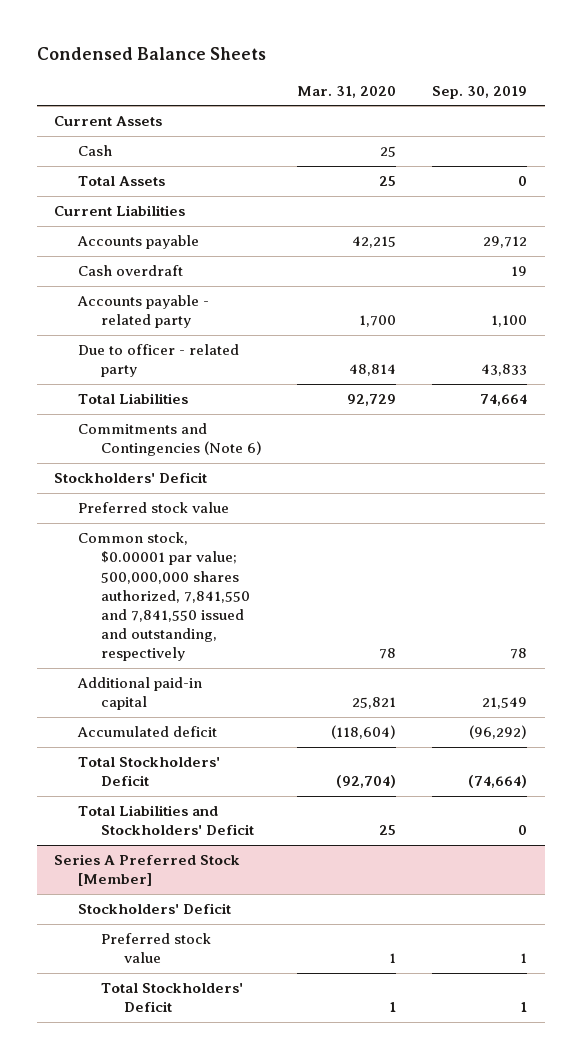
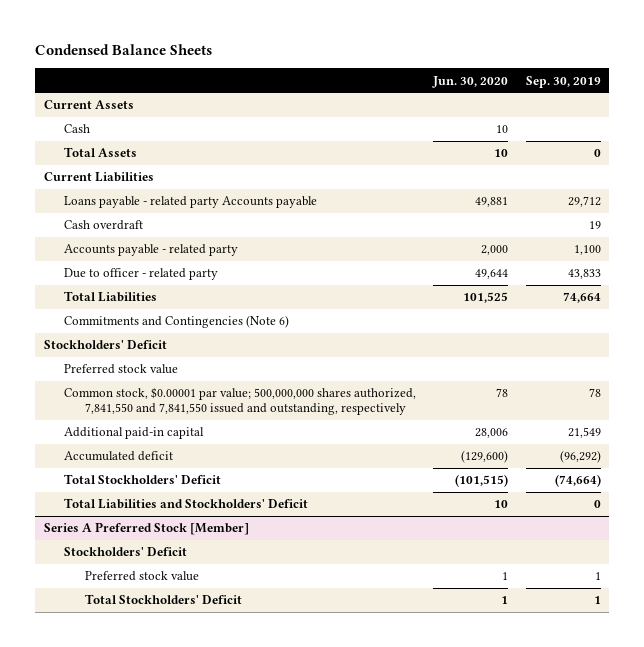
- | Mar. 31, 2020 | Sep. 30, 2019
+ | Jun. 30, 2020 | Sep. 30, 2019
- Accounts payable | 42,215 | 29,712
+ Loans payable - related party Accounts payable | 49,881 | 29,712

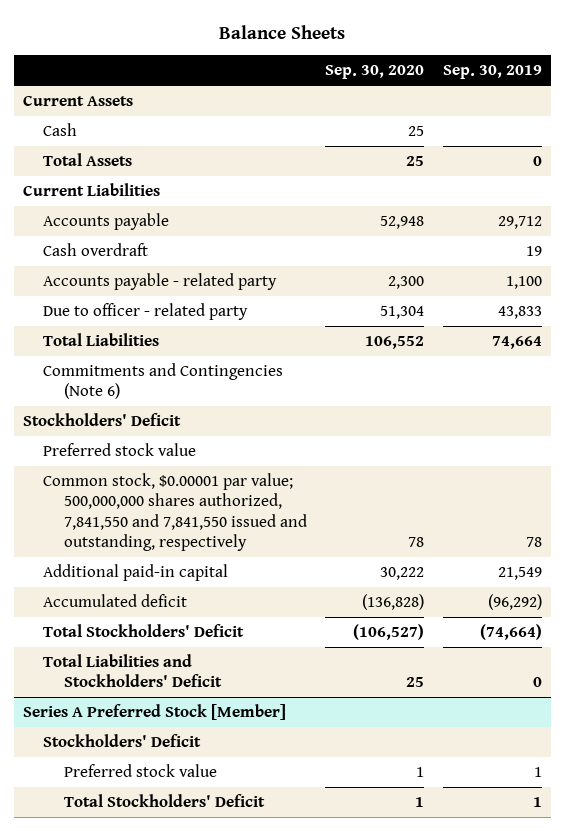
- Condensed Balance Sheets
+ Balance Sheets
- | Jun. 30, 2020 | Sep. 30, 2019
+ | Sep. 30, 2020 | Sep. 30, 2019
- Loans payable - related party Accounts payable | 49,881 | 29,712
+ Accounts payable | 52,948 | 29,712

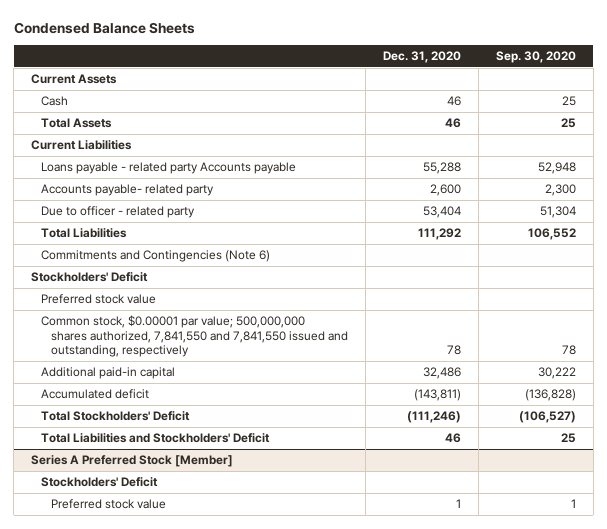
- Balance Sheets
+ Condensed Balance Sheets
- | Sep. 30, 2020 | Sep. 30, 2019
+ | Dec. 31, 2020 | Sep. 30, 2020
- Accounts payable | 52,948 | 29,712
- Cash overdraft | | 19
- Accounts payable - related party | 2,300 | 1,100
+ Loans payable - related party Accounts payable | 55,288 | 52,948
+ Accounts payable- related party | 2,600 | 2,300
@ Series A Preferred Stock [Member]
- Total Stockholders' Deficit | 1 | 1

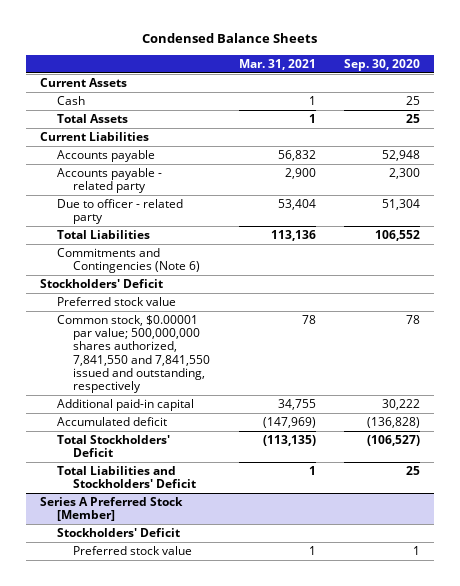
- | Dec. 31, 2020 | Sep. 30, 2020
+ | Mar. 31, 2021 | Sep. 30, 2020
- Loans payable - related party Accounts payable | 55,288 | 52,948
- Accounts payable- related party | 2,600 | 2,300
+ Accounts payable | 56,832 | 52,948
+ Accounts payable - related party | 2,900 | 2,300

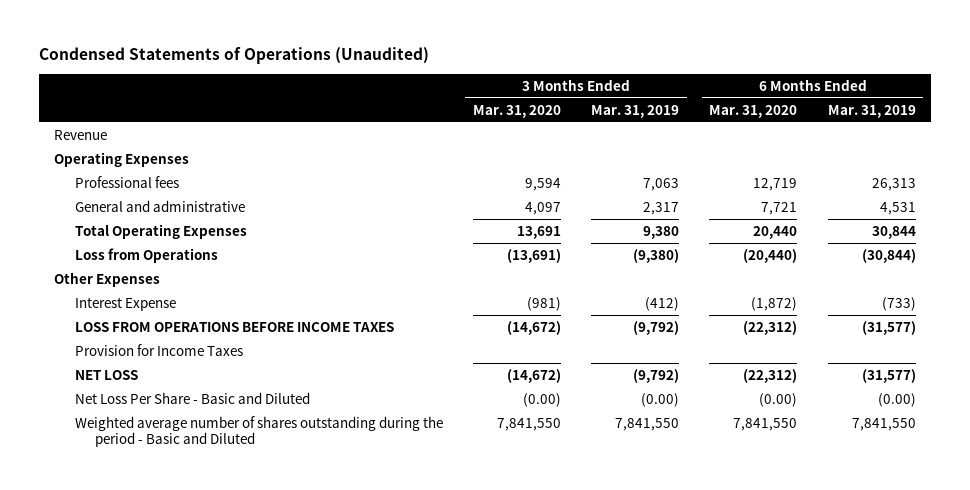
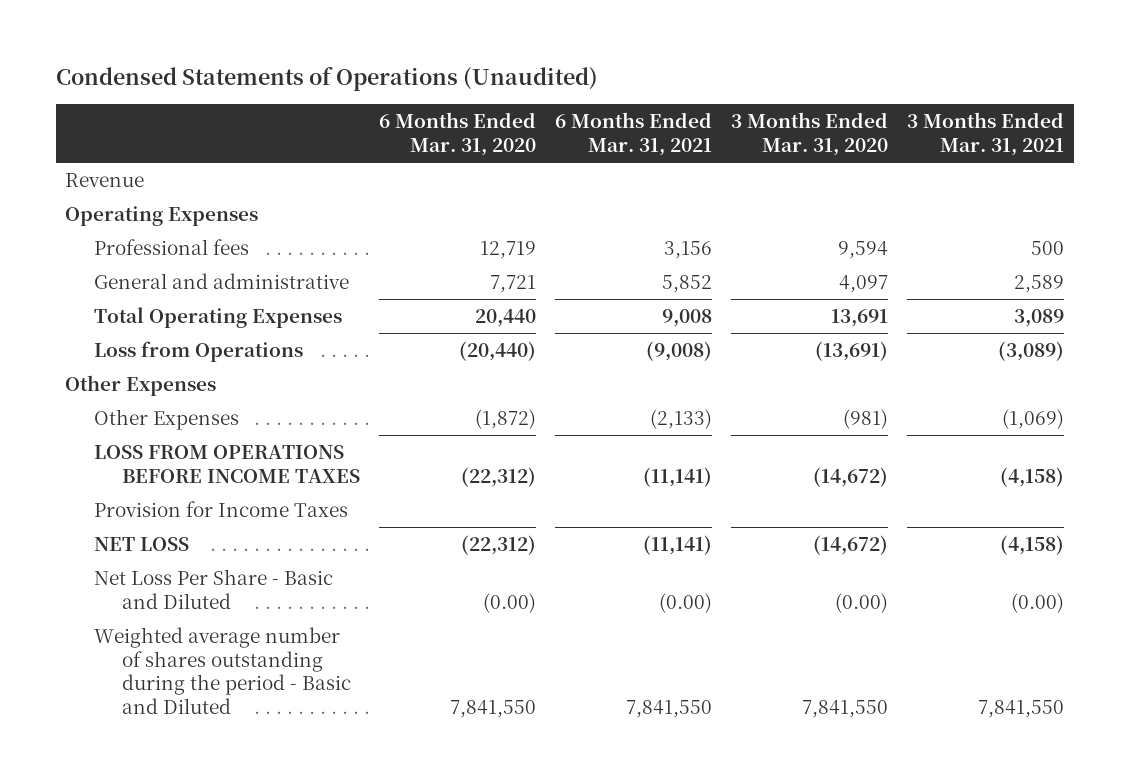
- | 3 Months Ended Mar. 31, 2020 | 3 Months Ended Mar. 31, 2019 | 6 Months Ended Mar. 31, 2020 | 6 Months Ended Mar. 31, 2019
+ | 6 Months Ended Mar. 31, 2020 | 6 Months Ended Mar. 31, 2021 | 3 Months Ended Mar. 31, 2020 | 3 Months Ended Mar. 31, 2021
- Interest Expense | (981) | (412) | (1,872) | (733)
+ Other Expenses | (1,872) | (2,133) | (981) | (1,069)

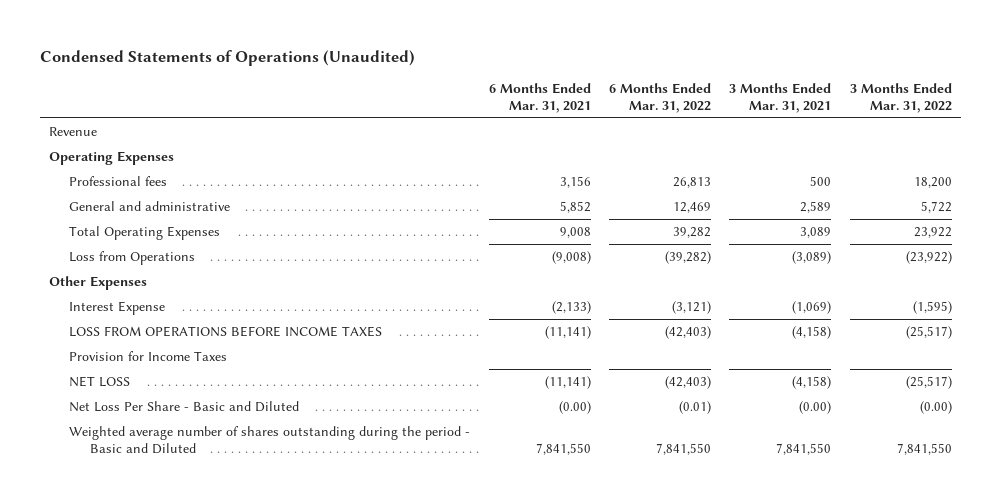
- | 6 Months Ended Mar. 31, 2020 | 6 Months Ended Mar. 31, 2021 | 3 Months Ended Mar. 31, 2020 | 3 Months Ended Mar. 31, 2021
+ | 6 Months Ended Mar. 31, 2021 | 6 Months Ended Mar. 31, 2022 | 3 Months Ended Mar. 31, 2021 | 3 Months Ended Mar. 31, 2022
- Other Expenses | (1,872) | (2,133) | (981) | (1,069)
+ Interest Expense | (2,133) | (3,121) | (1,069) | (1,595)

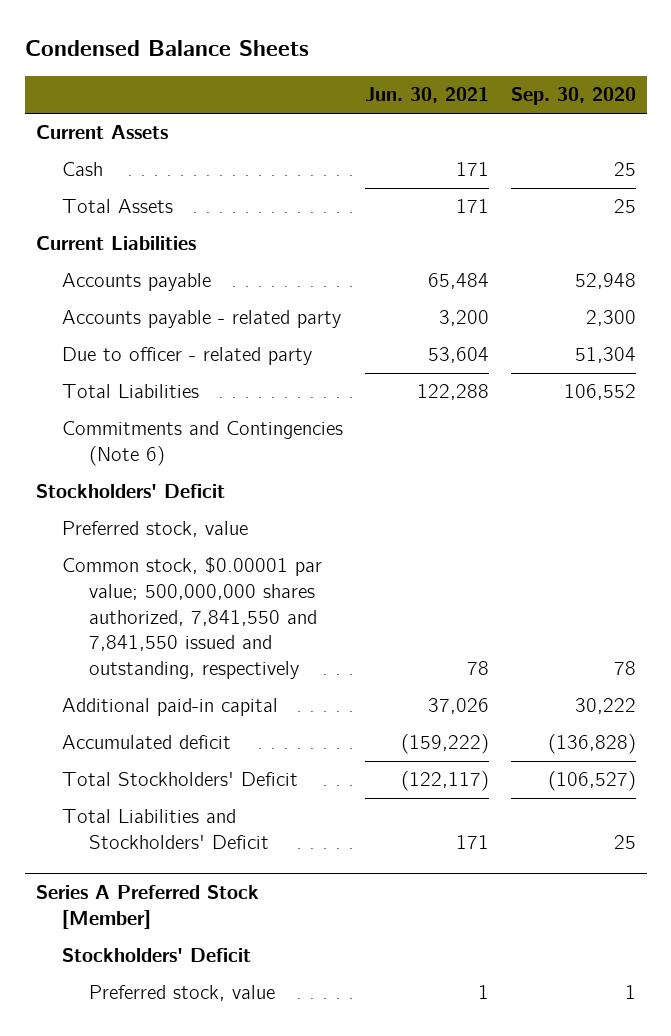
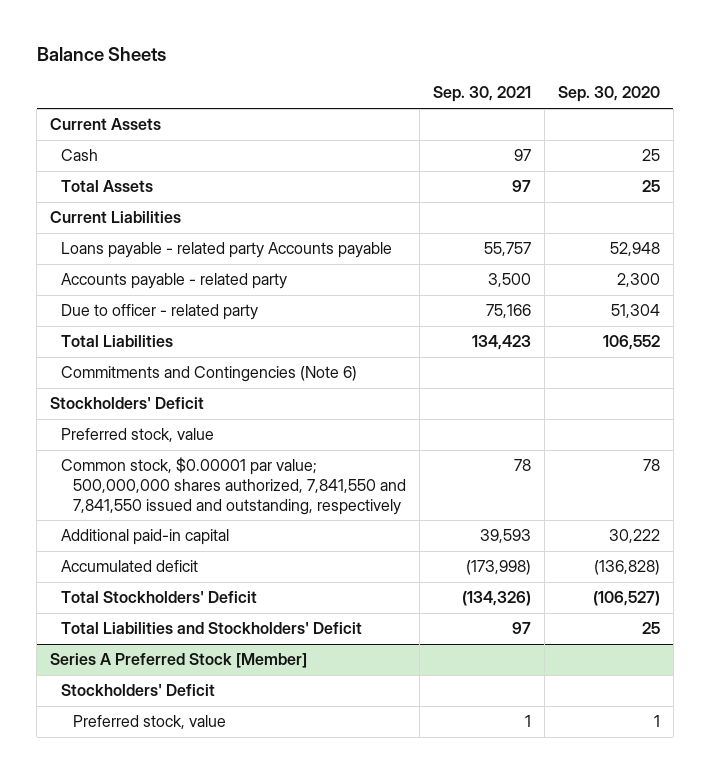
- Condensed Balance Sheets
+ Balance Sheets
- | Jun. 30, 2021 | Sep. 30, 2020
+ | Sep. 30, 2021 | Sep. 30, 2020
- Accounts payable | 65,484 | 52,948
+ Loans payable - related party Accounts payable | 55,757 | 52,948

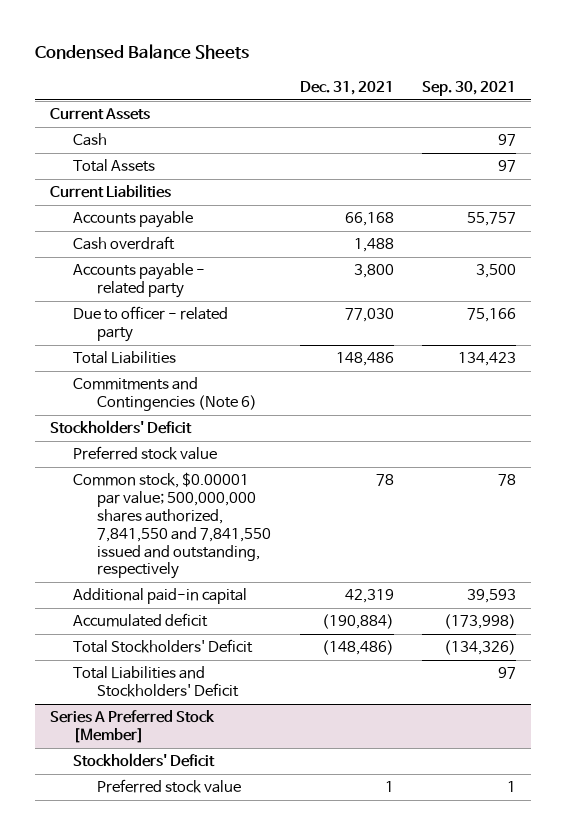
- Balance Sheets
+ Condensed Balance Sheets
- | Sep. 30, 2021 | Sep. 30, 2020
+ | Dec. 31, 2021 | Sep. 30, 2021
- Loans payable - related party Accounts payable | 55,757 | 52,948
+ Accounts payable | 66,168 | 55,757
+ Cash overdraft | 1,488 |
- Preferred stock, value
+ Preferred stock value
@ Series A Preferred Stock [Member]
- Preferred stock, value | 1 | 1
+ Preferred stock value | 1 | 1

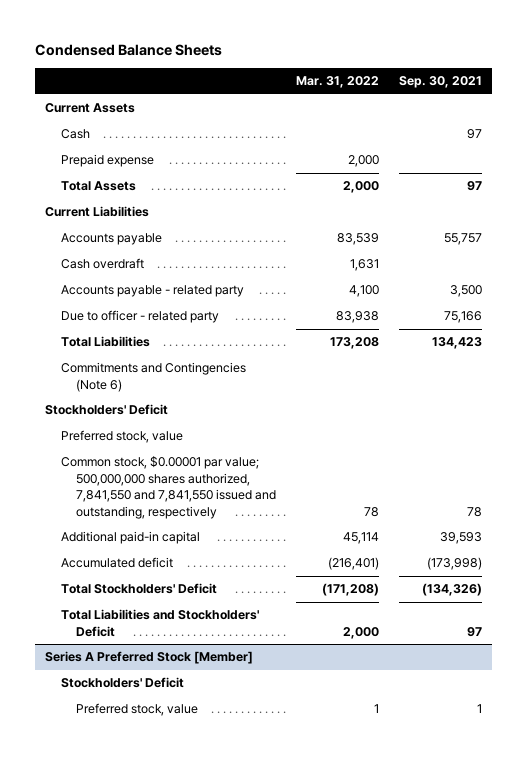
- | Dec. 31, 2021 | Sep. 30, 2021
+ | Mar. 31, 2022 | Sep. 30, 2021
+ Prepaid expense | 2,000 |
- Preferred stock value
+ Preferred stock, value
@ Series A Preferred Stock [Member]
- Preferred stock value | 1 | 1
+ Preferred stock, value | 1 | 1

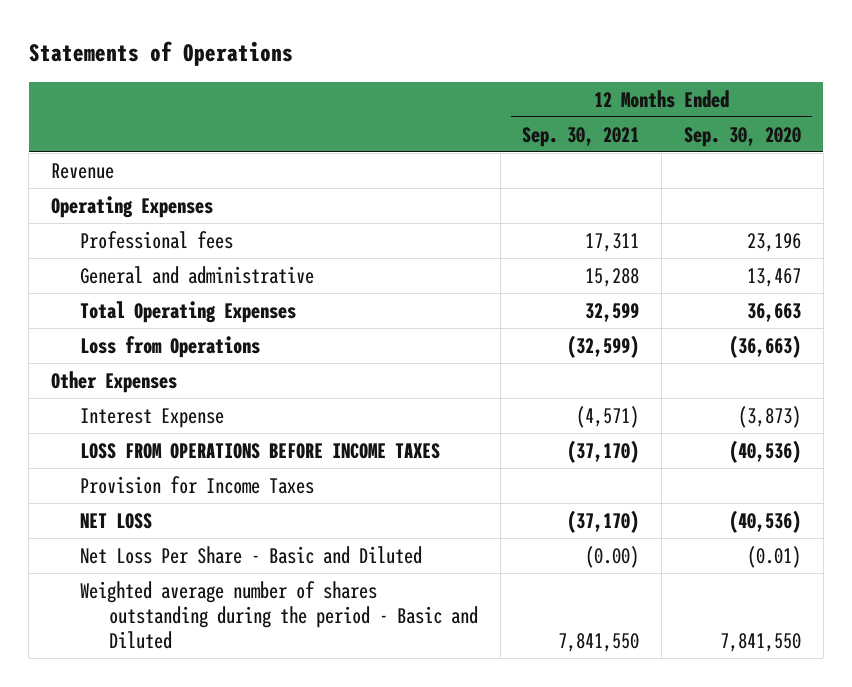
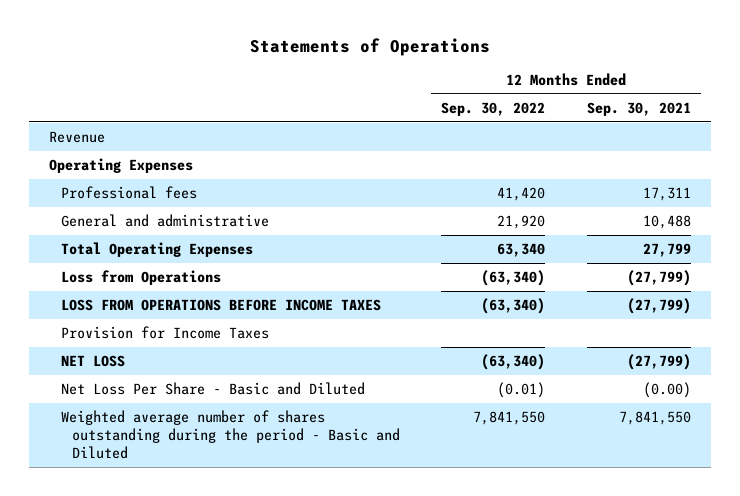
- | 12 Months Ended Sep. 30, 2021 | 12 Months Ended Sep. 30, 2020
+ | 12 Months Ended Sep. 30, 2022 | 12 Months Ended Sep. 30, 2021
- General and administrative | 15,288 | 13,467
- Total Operating Expenses | 32,599 | 36,663
- Loss from Operations | (32,599) | (36,663)
- Other Expenses
- Interest Expense | (4,571) | (3,873)
- LOSS FROM OPERATIONS BEFORE INCOME TAXES | (37,170) | (40,536)
+ General and administrative | 21,920 | 10,488
+ Total Operating Expenses | 63,340 | 27,799
+ Loss from Operations | (63,340) | (27,799)
+ LOSS FROM OPERATIONS BEFORE INCOME TAXES | (63,340) | (27,799)
- NET LOSS | (37,170) | (40,536)
+ NET LOSS | (63,340) | (27,799)

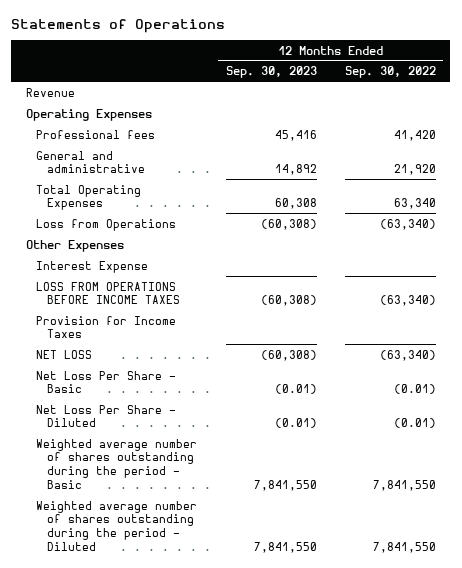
- | 12 Months Ended Sep. 30, 2022 | 12 Months Ended Sep. 30, 2021
+ | 12 Months Ended Sep. 30, 2023 | 12 Months Ended Sep. 30, 2022
+ Other Expenses
+ Interest Expense
- Net Loss Per Share - Basic and Diluted | (0.01) | (0.00)
- Weighted average number of shares outstanding during the period - Basic and Diluted | 7,841,550 | 7,841,550
+ Net Loss Per Share - Basic | (0.01) | (0.01)
+ Net Loss Per Share - Diluted | (0.01) | (0.01)
+ Weighted average number of shares outstanding during the period - Basic | 7,841,550 | 7,841,550
+ Weighted average number of shares outstanding during the period - Diluted | 7,841,550 | 7,841,550

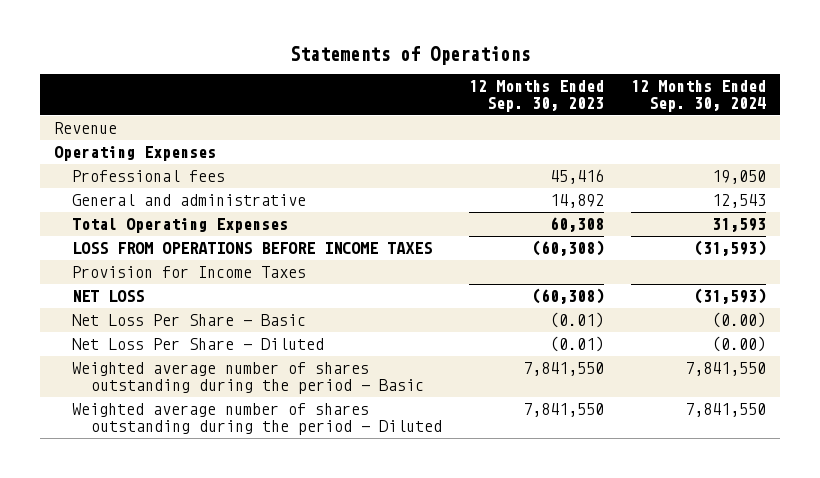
- | 12 Months Ended Sep. 30, 2023 | 12 Months Ended Sep. 30, 2022
+ | 12 Months Ended Sep. 30, 2023 | 12 Months Ended Sep. 30, 2024
- Loss from Operations | (60,308) | (63,340)
- Other Expenses
- Interest Expense

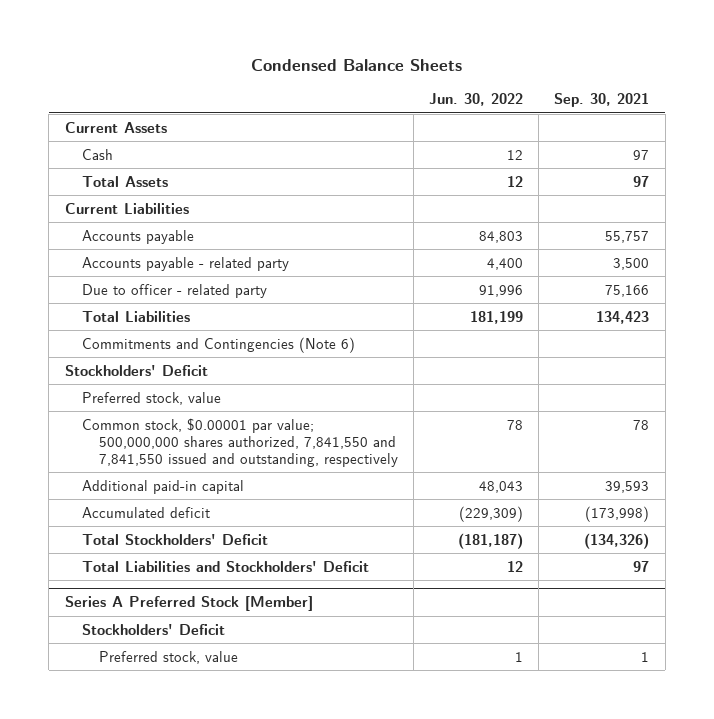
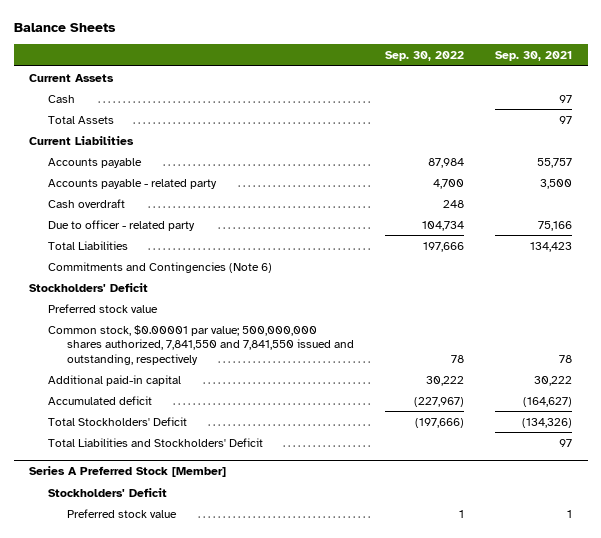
- Condensed Balance Sheets
+ Balance Sheets
- | Jun. 30, 2022 | Sep. 30, 2021
+ | Sep. 30, 2022 | Sep. 30, 2021
+ Cash overdraft | 248 |
- Preferred stock, value
+ Preferred stock value
- Additional paid-in capital | 48,043 | 39,593
- Accumulated deficit | (229,309) | (173,998)
+ Additional paid-in capital | 30,222 | 30,222
+ Accumulated deficit | (227,967) | (164,627)
@ Series A Preferred Stock [Member]
- Preferred stock, value | 1 | 1
+ Preferred stock value | 1 | 1

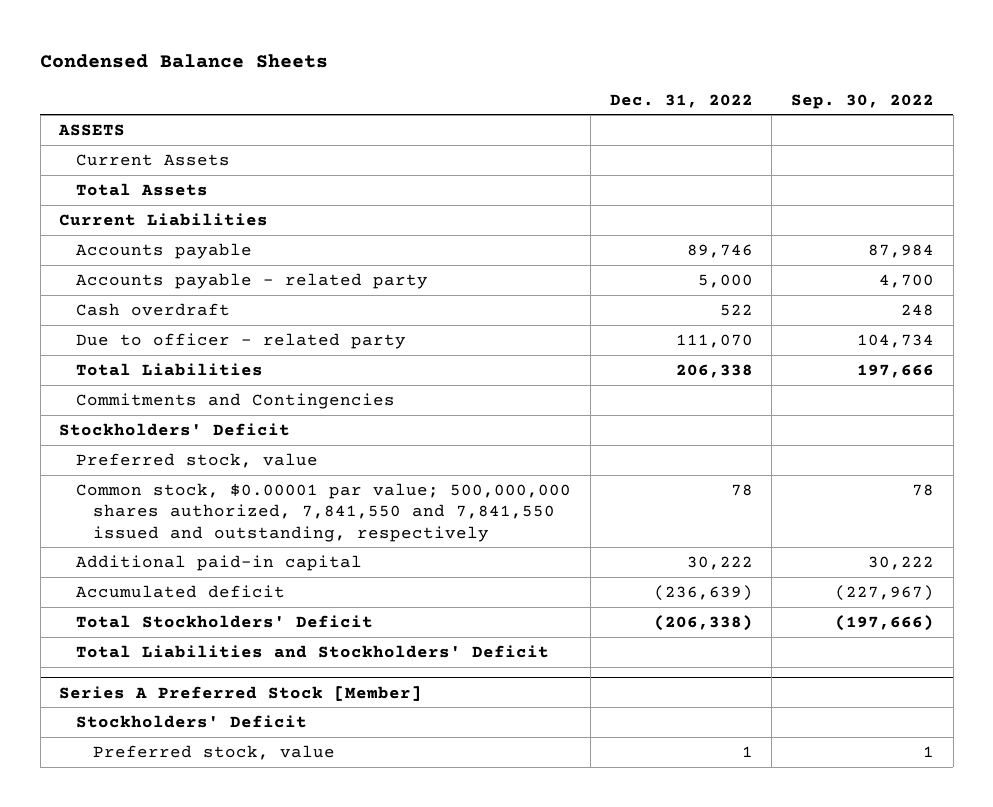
- Balance Sheets
+ Condensed Balance Sheets
- | Sep. 30, 2022 | Sep. 30, 2021
+ | Dec. 31, 2022 | Sep. 30, 2022
+ ASSETS
- Cash | | 97
- Commitments and Contingencies (Note 6)
+ Commitments and Contingencies
- Preferred stock value
+ Preferred stock, value
@ Series A Preferred Stock [Member]
- Preferred stock value | 1 | 1
+ Preferred stock, value | 1 | 1

